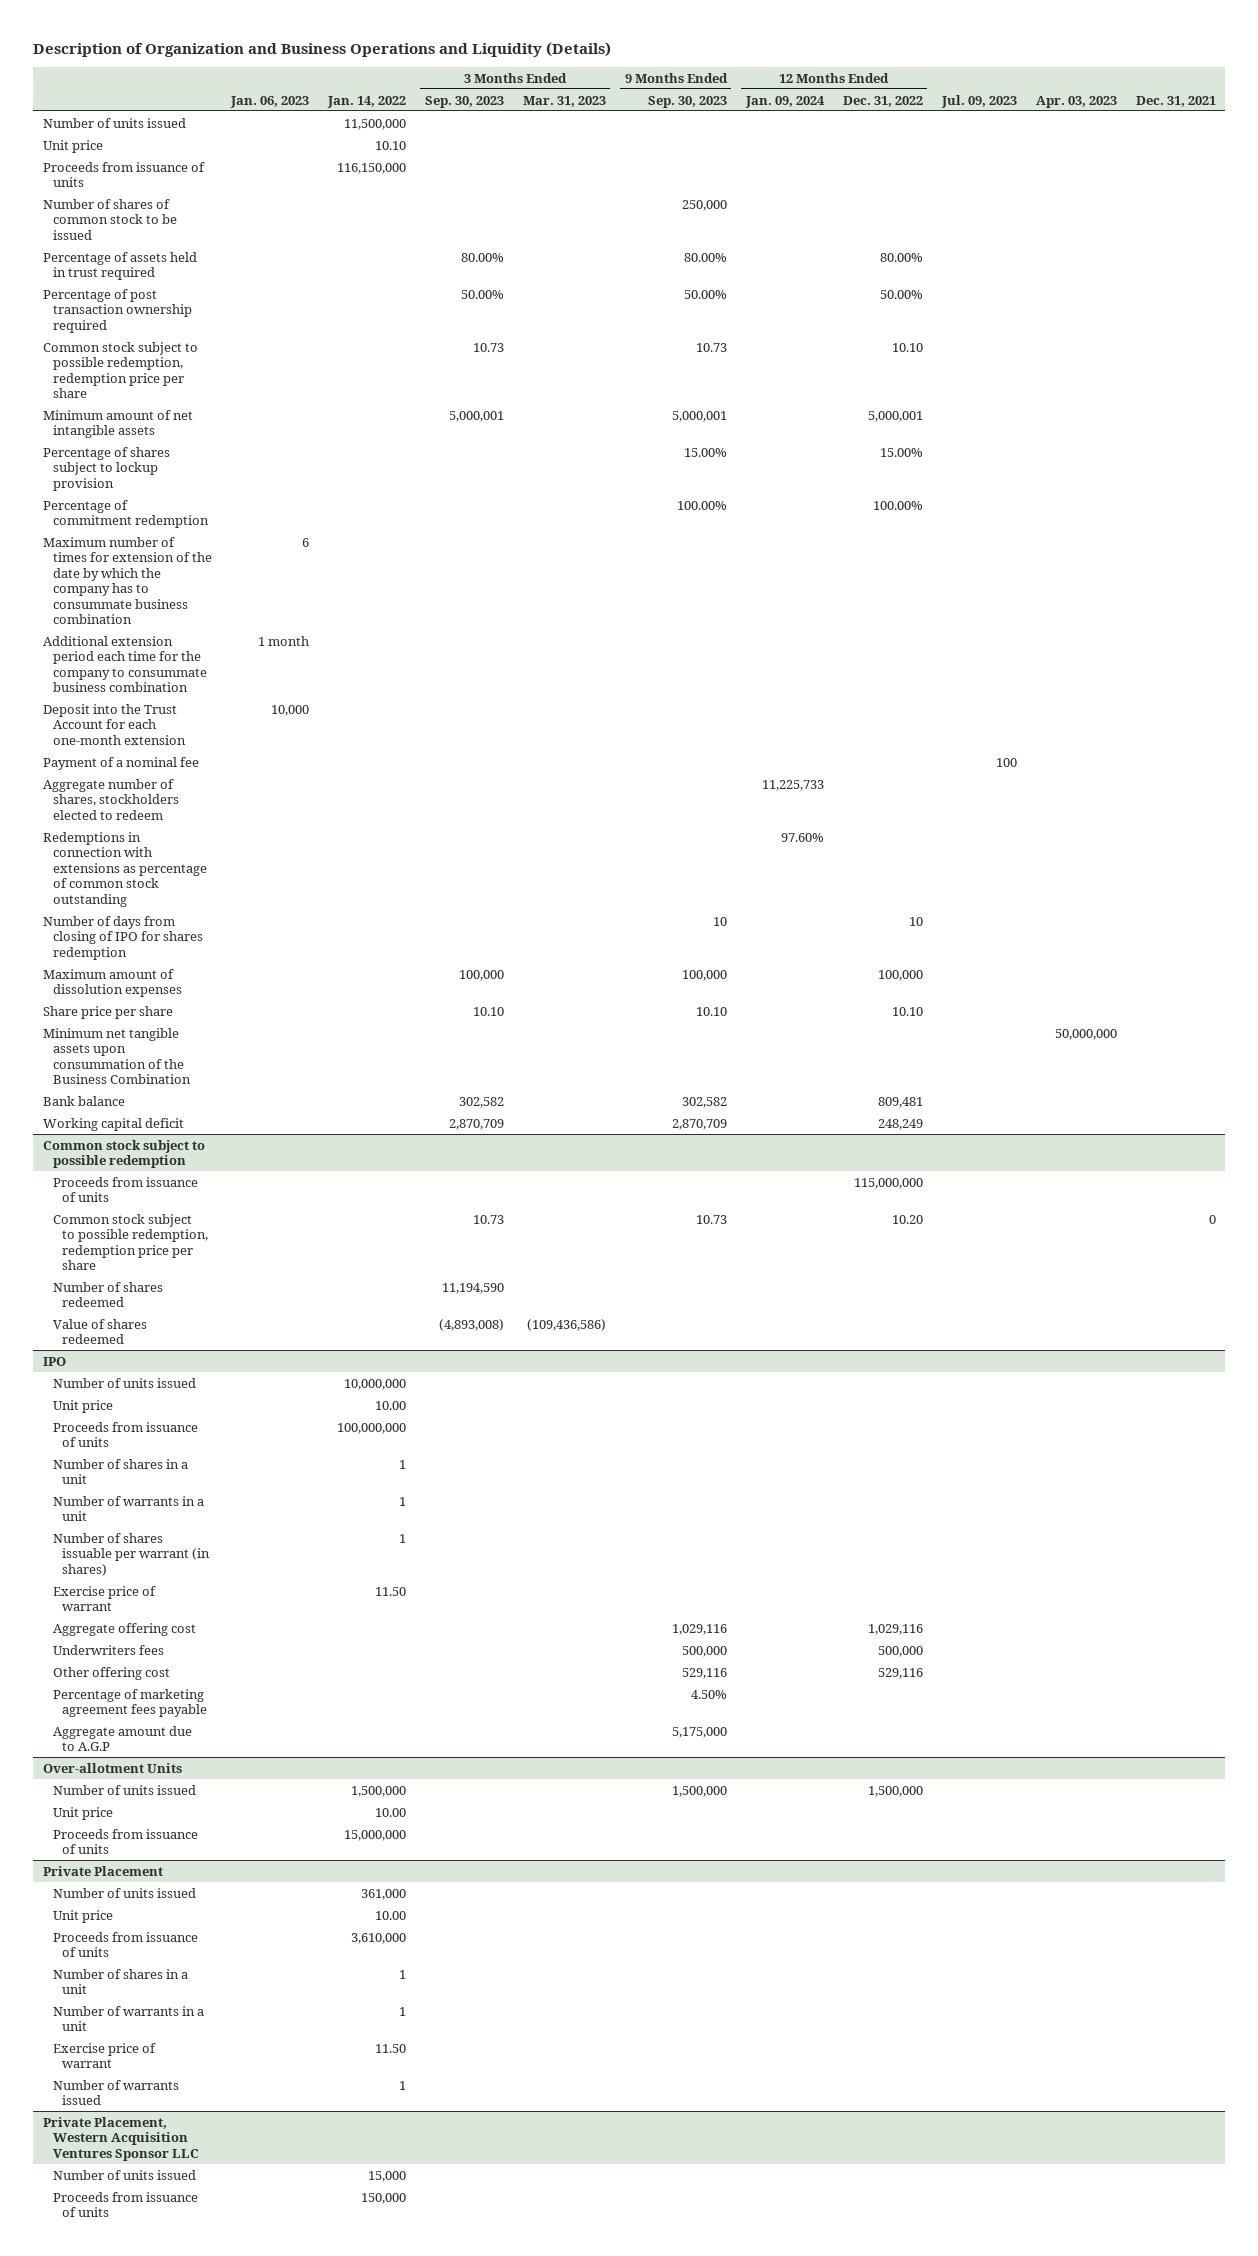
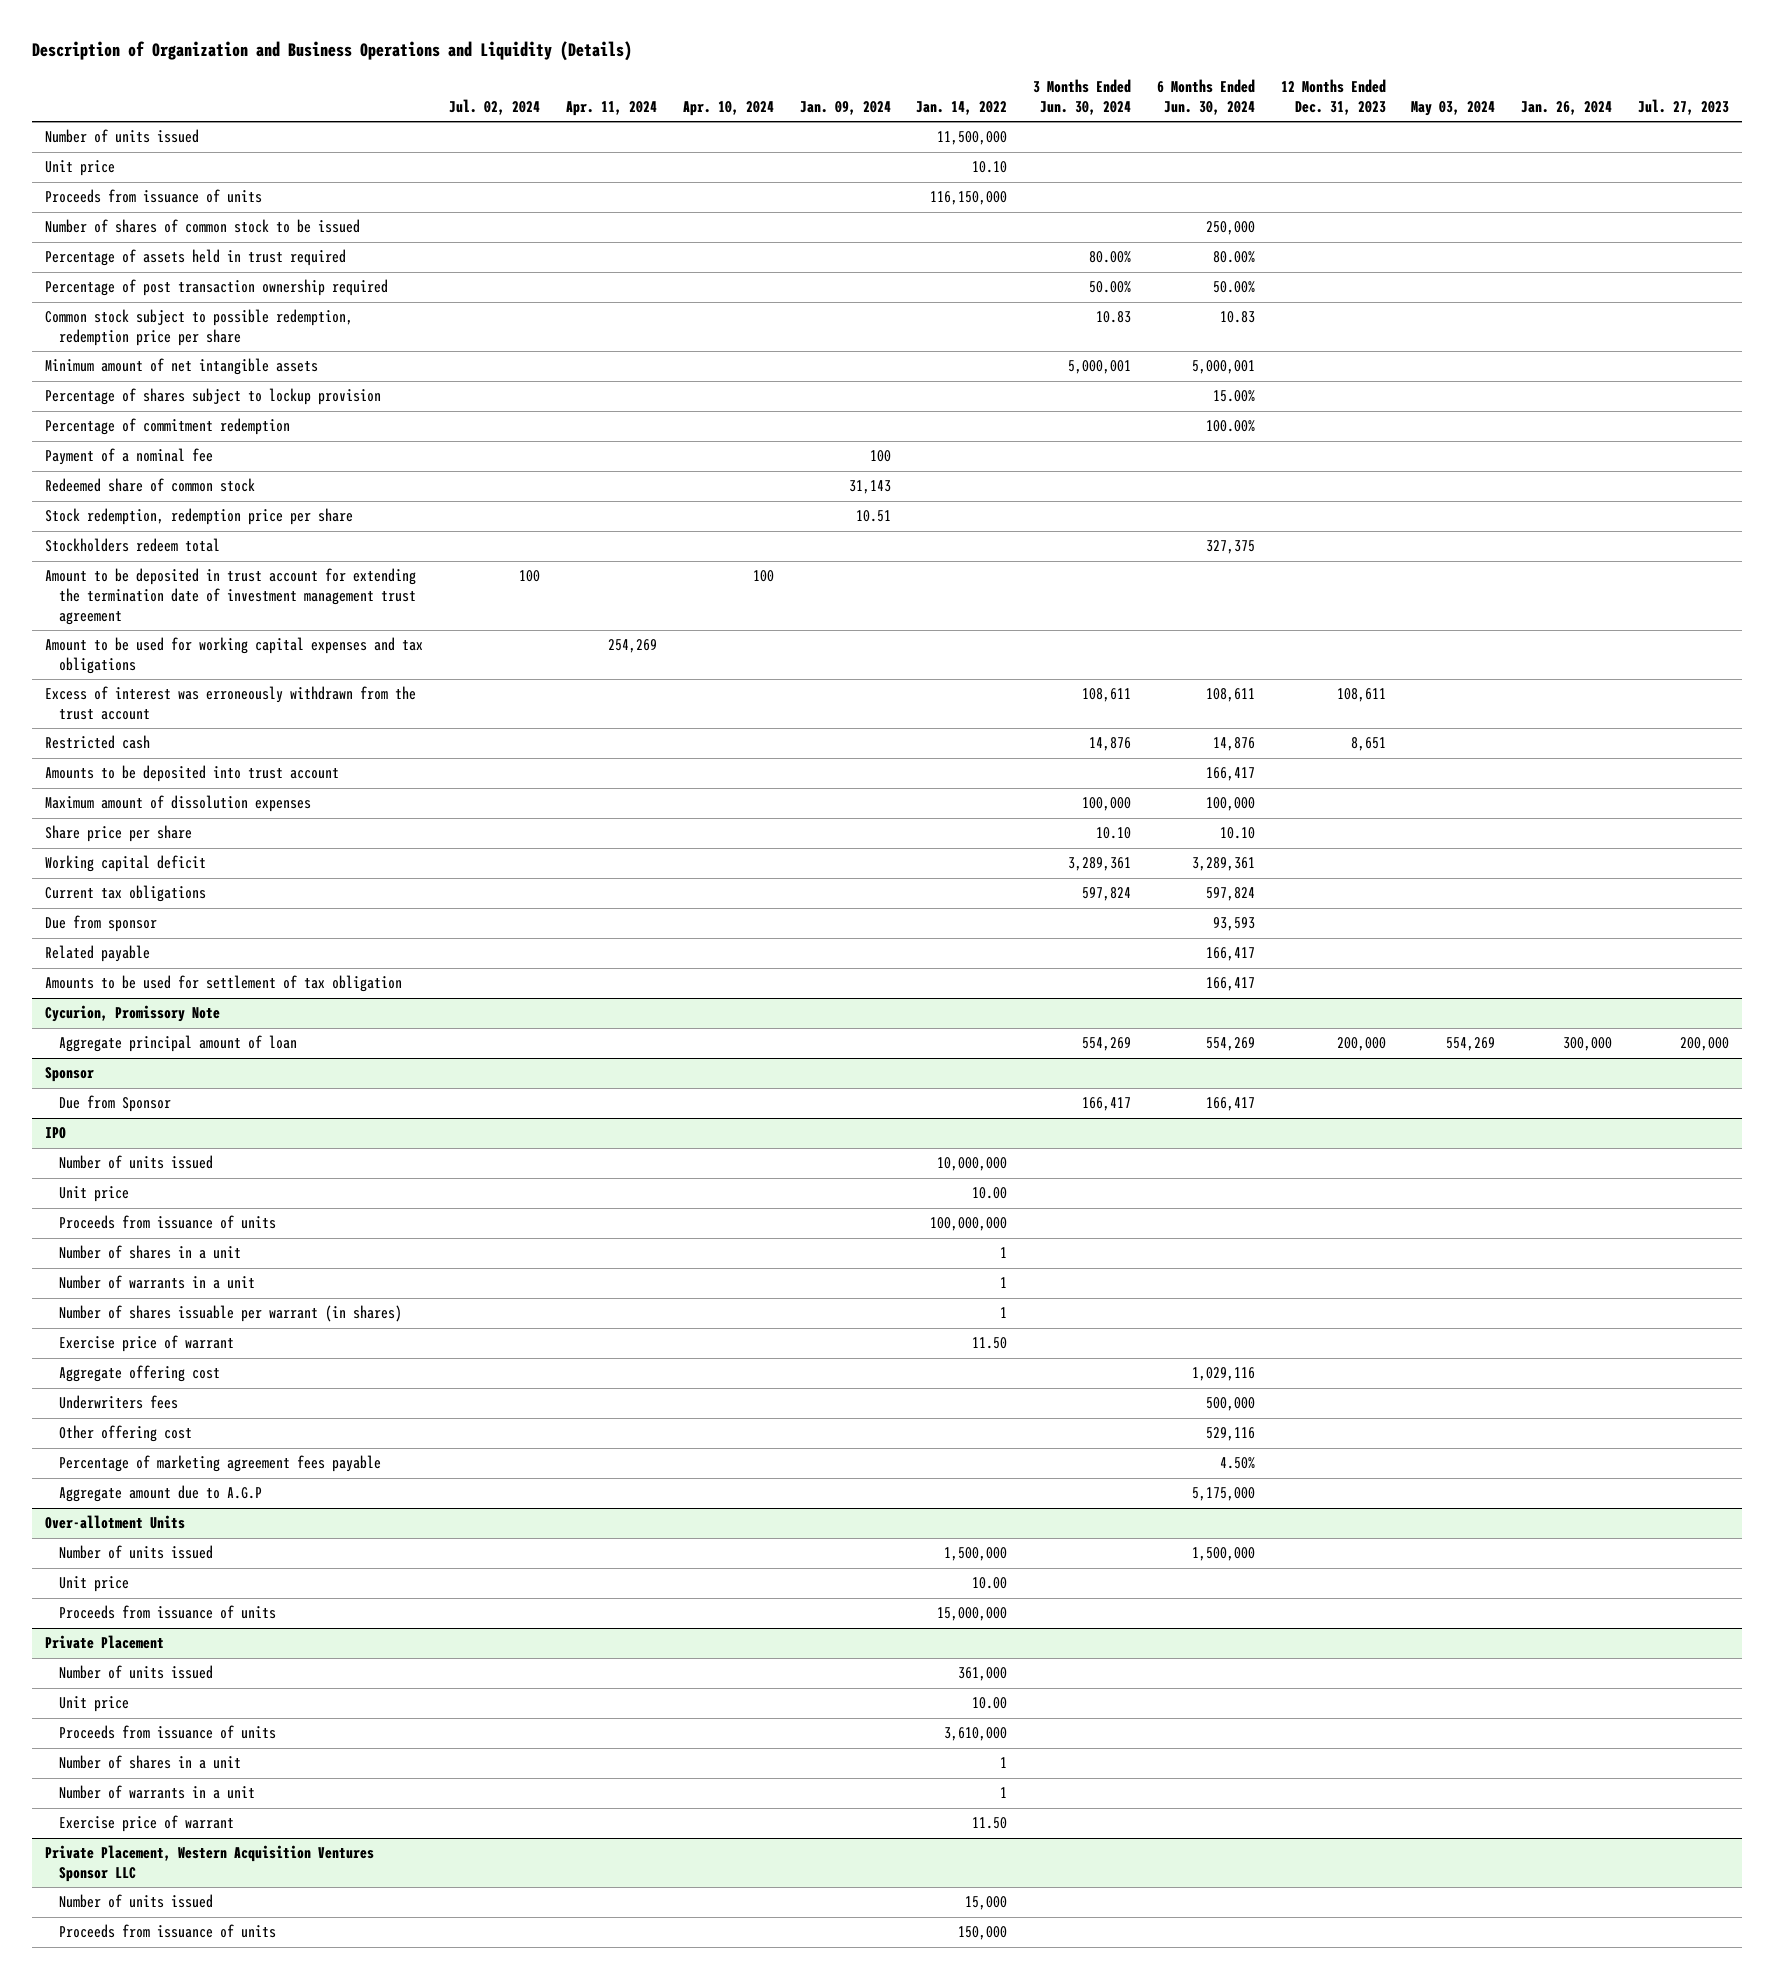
- | Jan. 06, 2023 | Jan. 14, 2022 | 3 Months Ended Sep. 30, 2023 | 3 Months Ended Mar. 31, 2023 | 9 Months Ended Sep. 30, 2023 | 12 Months Ended Jan. 09, 2024 | 12 Months Ended Dec. 31, 2022 | Jul. 09, 2023 | Apr. 03, 2023 | Dec. 31, 2021
+ | Jul. 02, 2024 | Apr. 11, 2024 | Apr. 10, 2024 | Jan. 09, 2024 | Jan. 14, 2022 | 3 Months Ended Jun. 30, 2024 | 6 Months Ended Jun. 30, 2024 | 12 Months Ended Dec. 31, 2023 | May 03, 2024 | Jan. 26, 2024 | Jul. 27, 2023
- Maximum number of times for extension of the date by which the company has to consummate business combination | 6 | | | | | | | | |
- Additional extension period each time for the company to consummate business combination | 1 month | | | | | | | | |
- Deposit into the Trust Account for each one-month extension | 10,000 | | | | | | | | |
- Aggregate number of shares, stockholders elected to redeem | | | | | | 11,225,733 | | | |
- Redemptions in connection with extensions as percentage of common stock outstanding | | | | | | 97.60% | | | |
- Number of days from closing of IPO for shares redemption | | | | | 10 | | 10 | | |
+ Redeemed share of common stock | | | | 31,143 | | | | | | |
+ Stock redemption, redemption price per share | | | | 10.51 | | | | | | |
+ Stockholders redeem total | | | | | | | 327,375 | | | |
+ Amount to be deposited in trust account for extending the termination date of investment management trust agreement | 100 | | 100 | | | | | | | |
+ Amount to be used for working capital expenses and tax obligations | | 254,269 | | | | | | | | |
+ Excess of interest was erroneously withdrawn from the trust account | | | | | | 108,611 | 108,611 | 108,611 | | |
+ Restricted cash | | | | | | 14,876 | 14,876 | 8,651 | | |
+ Amounts to be deposited into trust account | | | | | | | 166,417 | | | |
- Minimum net tangible assets upon consummation of the Business Combination | | | | | | | | | 50,000,000 |
- Bank balance | | | 302,582 | | 302,582 | | 809,481 | | |
- Common stock subject to possible redemption
- Proceeds from issuance of units | | | | | | | 115,000,000 | | |
- Common stock subject to possible redemption, redemption price per share | | | 10.73 | | 10.73 | | 10.20 | | | 0
- Number of shares redeemed | | | 11,194,590 | | | | | | |
- Value of shares redeemed | | | (4,893,008) | (109,436,586) | | | | | |
+ Current tax obligations | | | | | | 597,824 | 597,824 | | | |
+ Due from sponsor | | | | | | | 93,593 | | | |
+ Related payable | | | | | | | 166,417 | | | |
+ Amounts to be used for settlement of tax obligation | | | | | | | 166,417 | | | |
+ Cycurion, Promissory Note
+ Aggregate principal amount of loan | | | | | | 554,269 | 554,269 | 200,000 | 554,269 | 300,000 | 200,000
+ Sponsor
+ Due from Sponsor | | | | | | 166,417 | 166,417 | | | |
@ Private Placement
- Number of warrants issued | | 1 | | | | | | | |

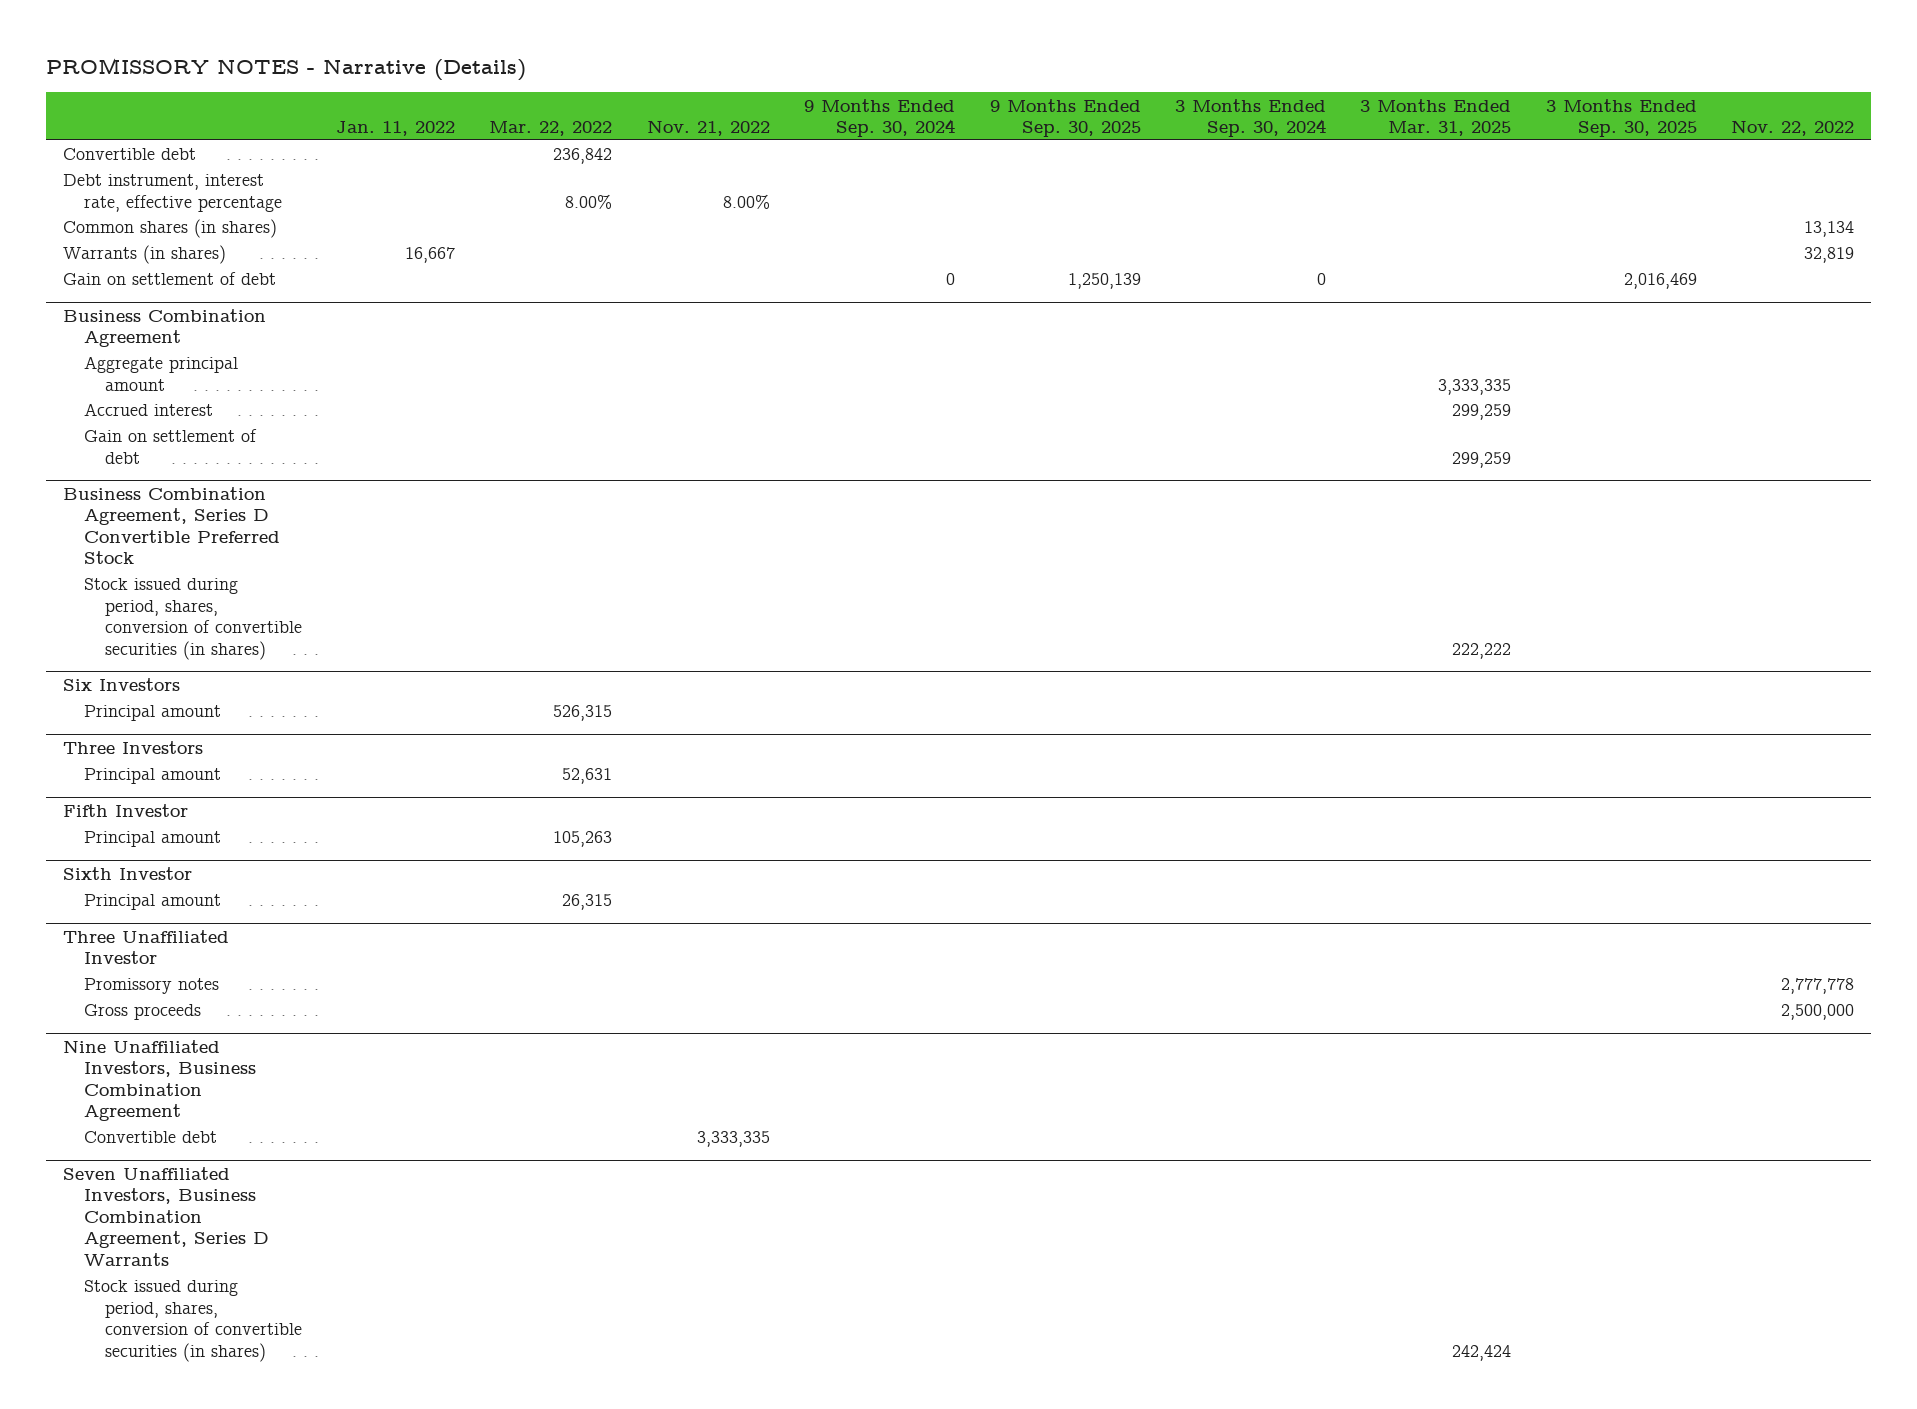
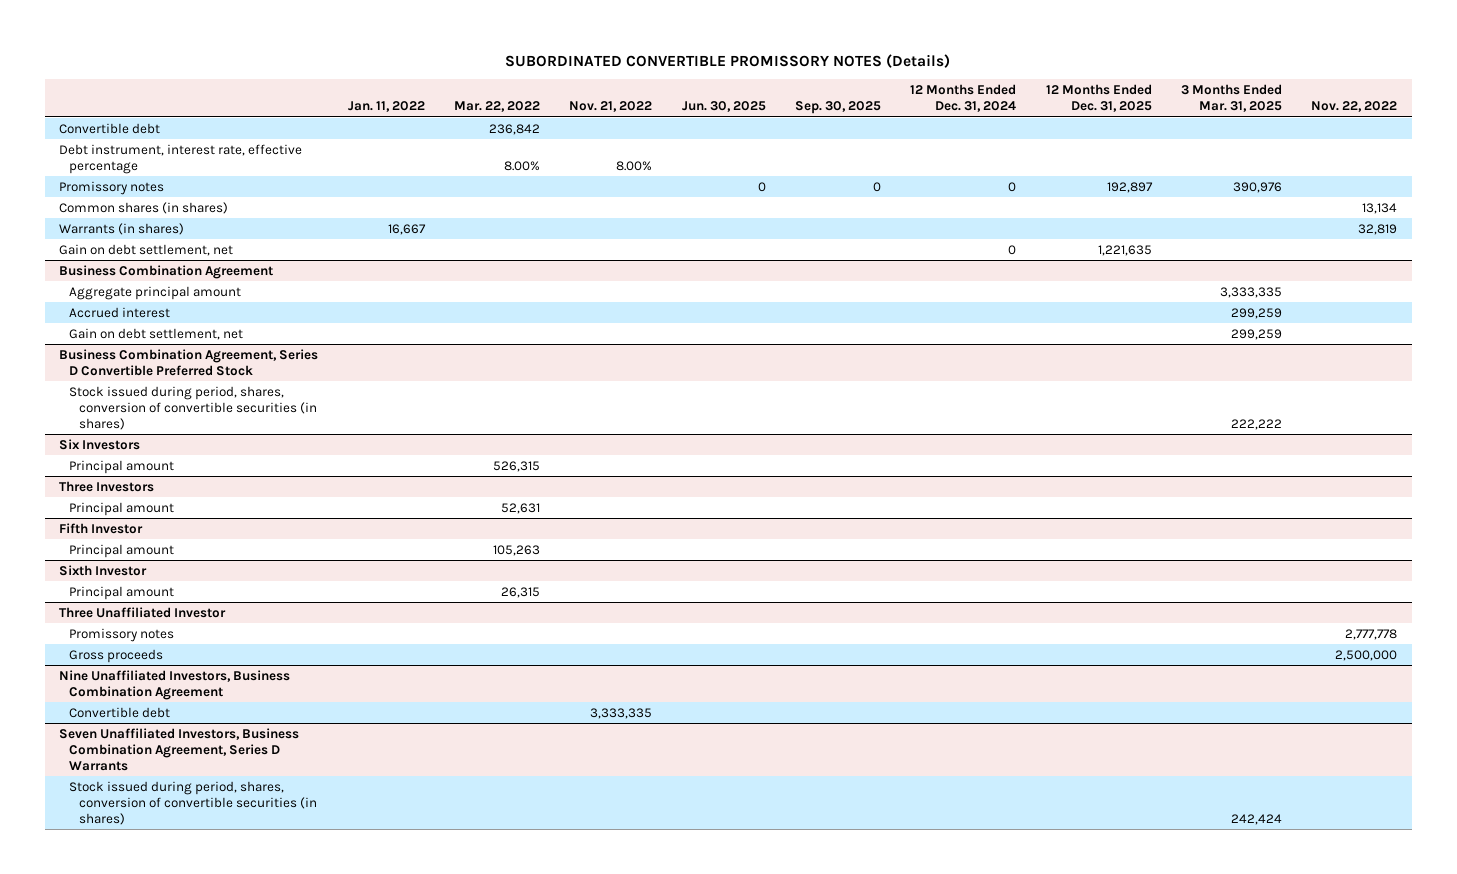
- PROMISSORY NOTES - Narrative (Details)
+ SUBORDINATED CONVERTIBLE PROMISSORY NOTES (Details)
- | Jan. 11, 2022 | Mar. 22, 2022 | Nov. 21, 2022 | 9 Months Ended Sep. 30, 2024 | 9 Months Ended Sep. 30, 2025 | 3 Months Ended Sep. 30, 2024 | 3 Months Ended Mar. 31, 2025 | 3 Months Ended Sep. 30, 2025 | Nov. 22, 2022
+ | Jan. 11, 2022 | Mar. 22, 2022 | Nov. 21, 2022 | Jun. 30, 2025 | Sep. 30, 2025 | 12 Months Ended Dec. 31, 2024 | 12 Months Ended Dec. 31, 2025 | 3 Months Ended Mar. 31, 2025 | Nov. 22, 2022
+ Promissory notes | | | | 0 | 0 | 0 | 192,897 | 390,976 |
- Gain on settlement of debt | | | | 0 | 1,250,139 | 0 | | 2,016,469 |
+ Gain on debt settlement, net | | | | | | 0 | 1,221,635 | |
@ Business Combination Agreement
- Gain on settlement of debt | | | | | | | 299,259 | |
+ Gain on debt settlement, net | | | | | | | | 299,259 |

